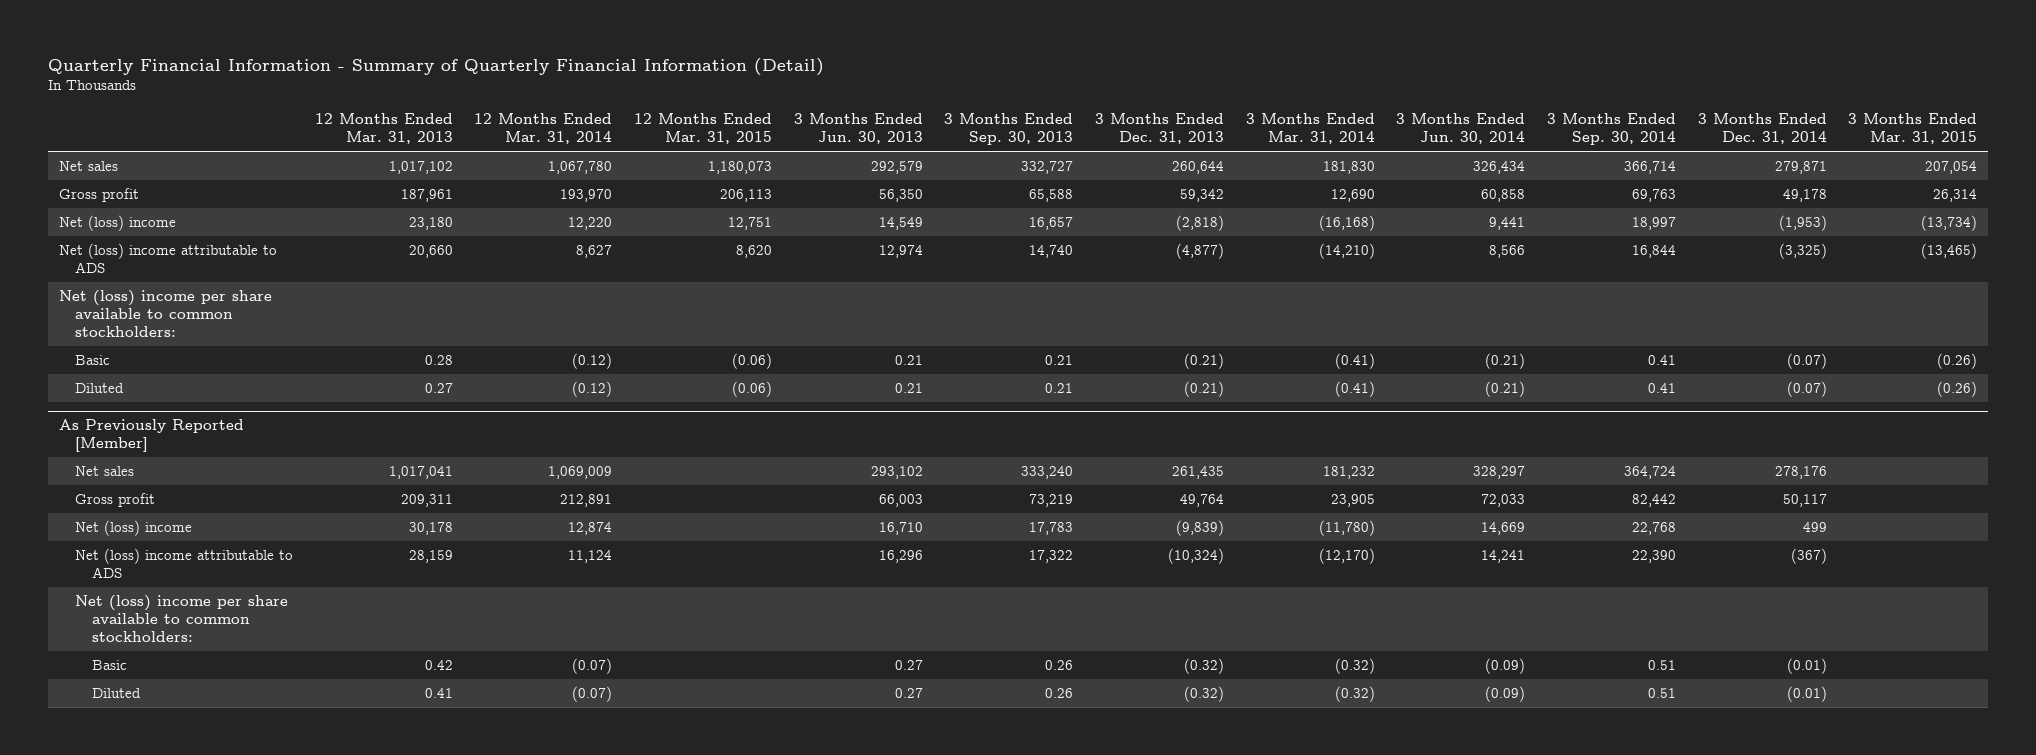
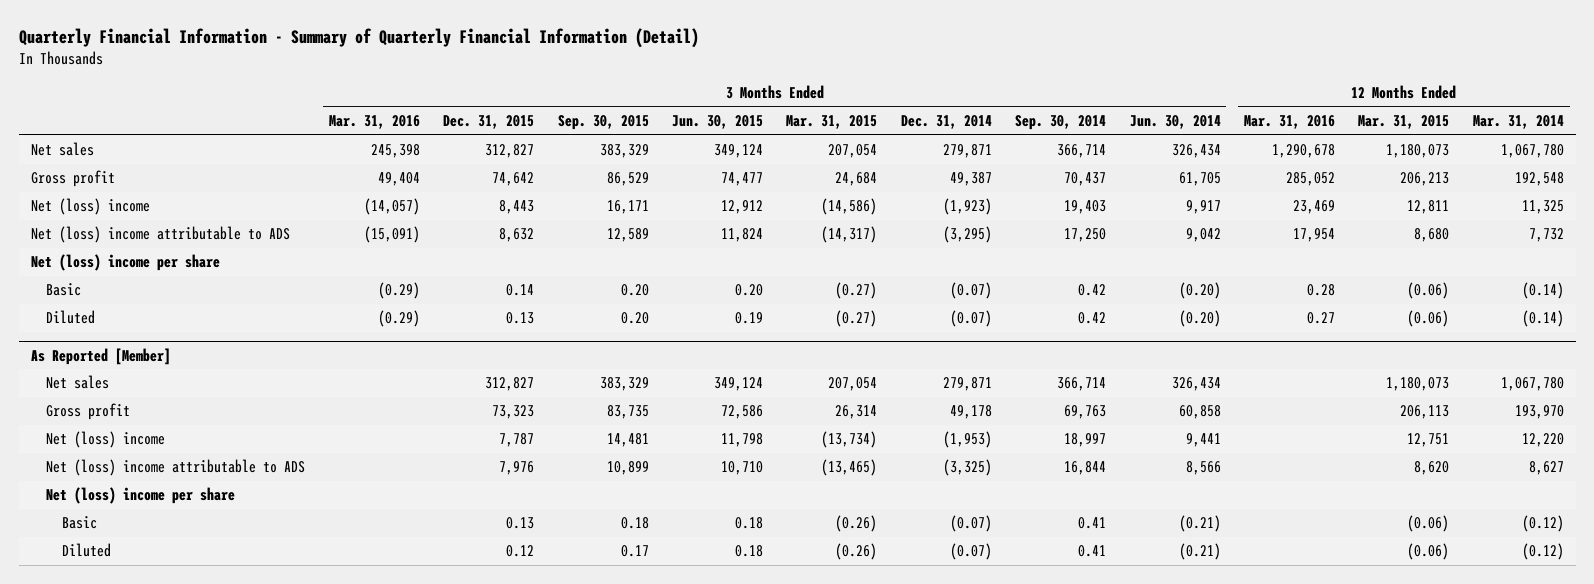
- | 12 Months Ended Mar. 31, 2013 | 12 Months Ended Mar. 31, 2014 | 12 Months Ended Mar. 31, 2015 | 3 Months Ended Jun. 30, 2013 | 3 Months Ended Sep. 30, 2013 | 3 Months Ended Dec. 31, 2013 | 3 Months Ended Mar. 31, 2014 | 3 Months Ended Jun. 30, 2014 | 3 Months Ended Sep. 30, 2014 | 3 Months Ended Dec. 31, 2014 | 3 Months Ended Mar. 31, 2015
+ | 3 Months Ended Mar. 31, 2016 | 3 Months Ended Dec. 31, 2015 | 3 Months Ended Sep. 30, 2015 | 3 Months Ended Jun. 30, 2015 | 3 Months Ended Mar. 31, 2015 | 3 Months Ended Dec. 31, 2014 | 3 Months Ended Sep. 30, 2014 | 3 Months Ended Jun. 30, 2014 | 12 Months Ended Mar. 31, 2016 | 12 Months Ended Mar. 31, 2015 | 12 Months Ended Mar. 31, 2014
+ Gross profit | 49,404 | 74,642 | 86,529 | 74,477 | 24,684 | 49,387 | 70,437 | 61,705 | 285,052 | 206,213 | 192,548
+ Net (loss) income | (14,057) | 8,443 | 16,171 | 12,912 | (14,586) | (1,923) | 19,403 | 9,917 | 23,469 | 12,811 | 11,325
+ Net (loss) income attributable to ADS | (15,091) | 8,632 | 12,589 | 11,824 | (14,317) | (3,295) | 17,250 | 9,042 | 17,954 | 8,680 | 7,732
+ Net (loss) income per share
+ Basic | (0.29) | 0.14 | 0.20 | 0.20 | (0.27) | (0.07) | 0.42 | (0.20) | 0.28 | (0.06) | (0.14)
+ Diluted | (0.29) | 0.13 | 0.20 | 0.19 | (0.27) | (0.07) | 0.42 | (0.20) | 0.27 | (0.06) | (0.14)
+ As Reported [Member]
+ Net sales | | 312,827 | 383,329 | 349,124 | 207,054 | 279,871 | 366,714 | 326,434 | | 1,180,073 | 1,067,780
- Net (loss) income per share available to common stockholders:
+ Net (loss) income per share
- As Previously Reported [Member]
- Net sales | 1,017,041 | 1,069,009 | | 293,102 | 333,240 | 261,435 | 181,232 | 328,297 | 364,724 | 278,176 |
- Gross profit | 209,311 | 212,891 | | 66,003 | 73,219 | 49,764 | 23,905 | 72,033 | 82,442 | 50,117 |
- Net (loss) income | 30,178 | 12,874 | | 16,710 | 17,783 | (9,839) | (11,780) | 14,669 | 22,768 | 499 |
- Net (loss) income attributable to ADS | 28,159 | 11,124 | | 16,296 | 17,322 | (10,324) | (12,170) | 14,241 | 22,390 | (367) |
- Net (loss) income per share available to common stockholders:
- Basic | 0.42 | (0.07) | | 0.27 | 0.26 | (0.32) | (0.32) | (0.09) | 0.51 | (0.01) |
- Diluted | 0.41 | (0.07) | | 0.27 | 0.26 | (0.32) | (0.32) | (0.09) | 0.51 | (0.01) |

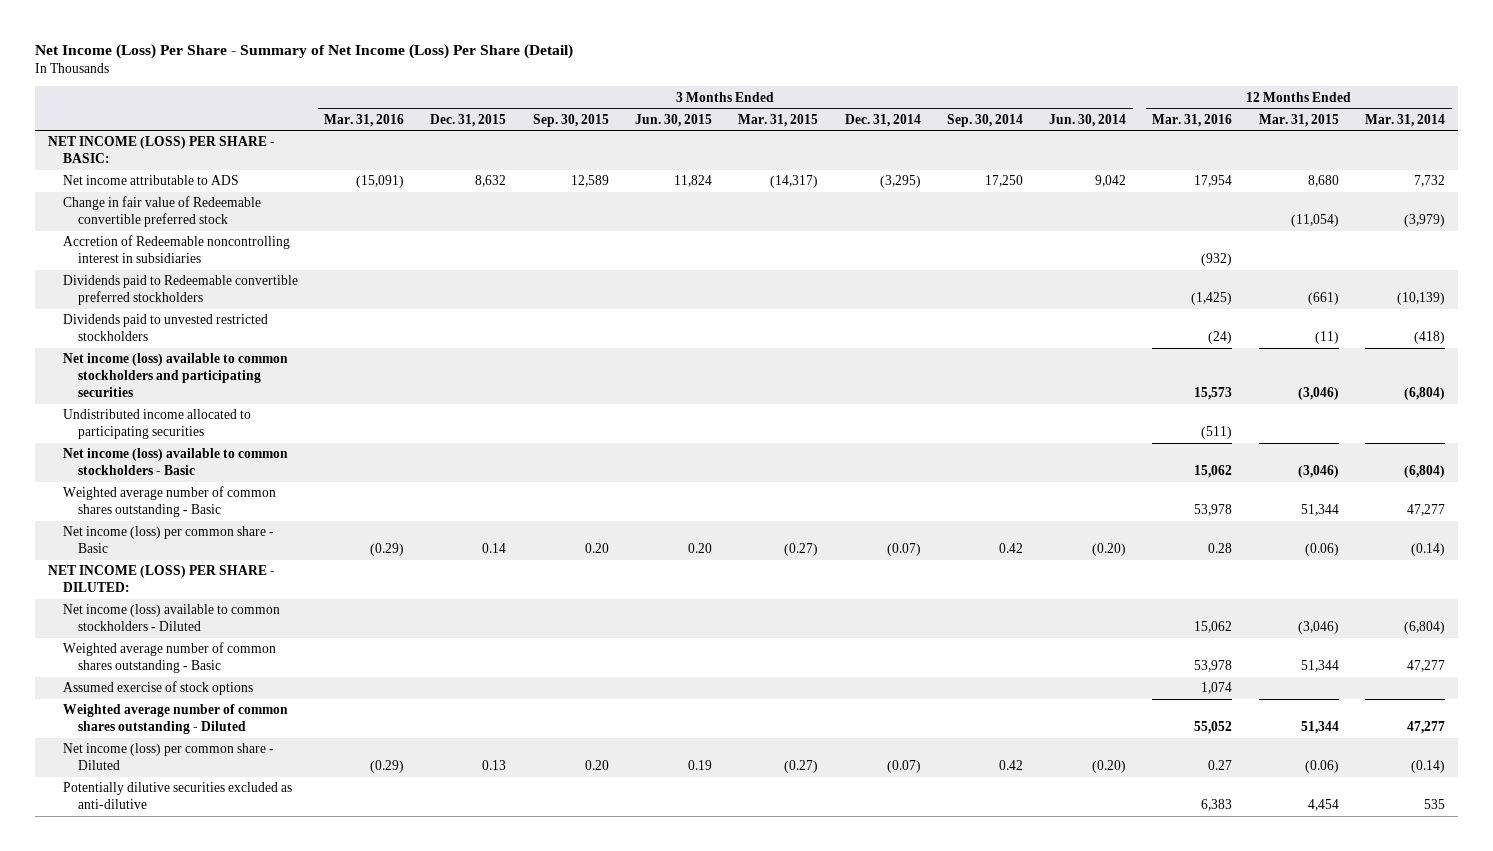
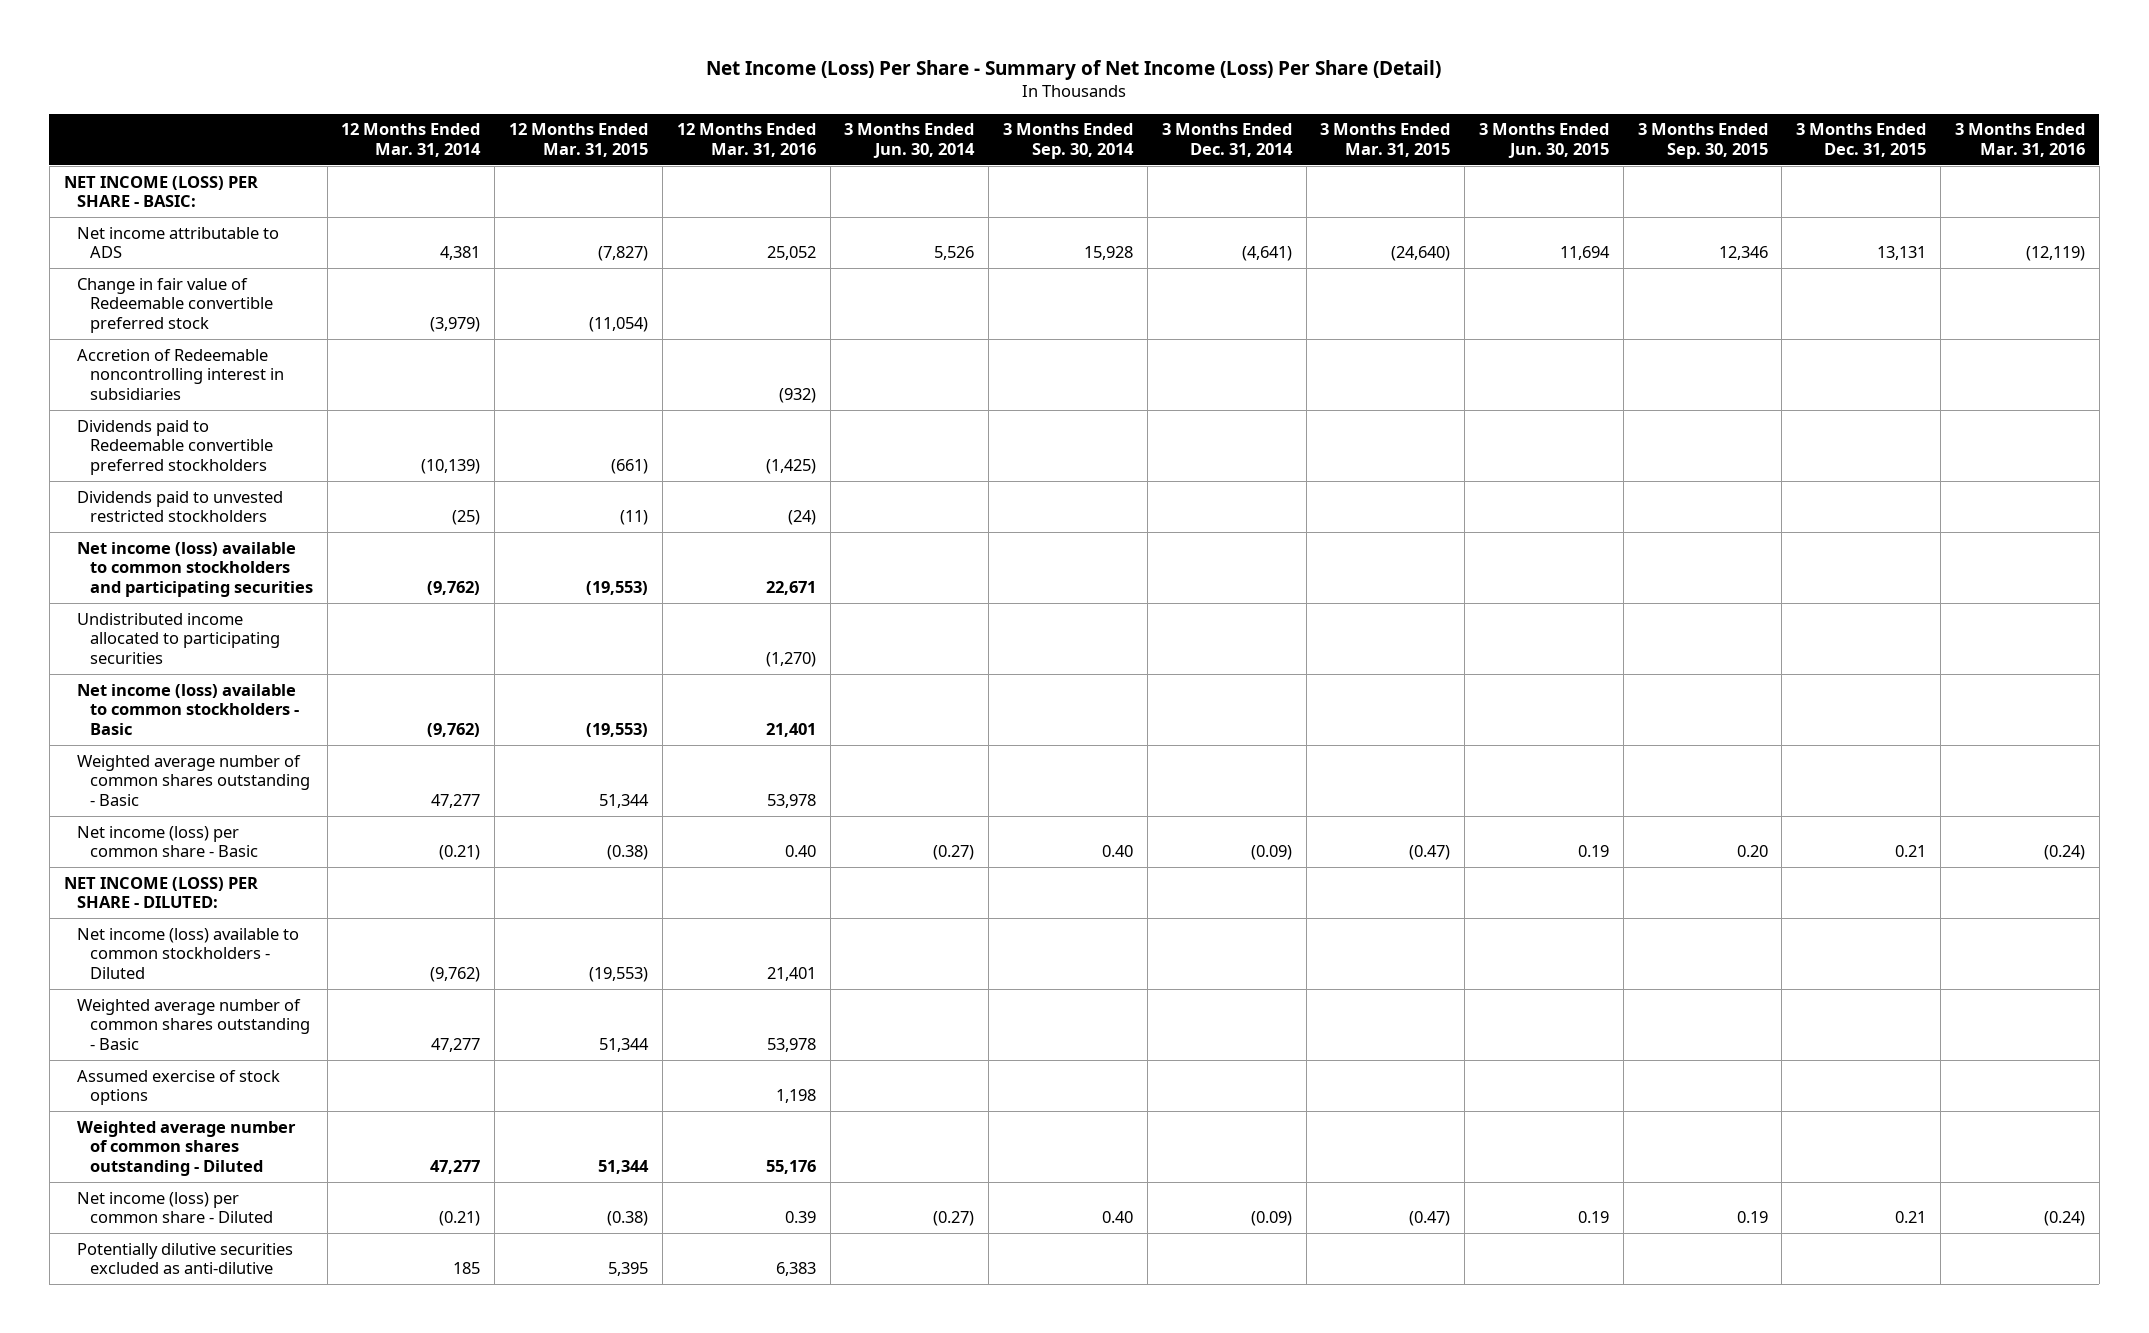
- | 3 Months Ended Mar. 31, 2016 | 3 Months Ended Dec. 31, 2015 | 3 Months Ended Sep. 30, 2015 | 3 Months Ended Jun. 30, 2015 | 3 Months Ended Mar. 31, 2015 | 3 Months Ended Dec. 31, 2014 | 3 Months Ended Sep. 30, 2014 | 3 Months Ended Jun. 30, 2014 | 12 Months Ended Mar. 31, 2016 | 12 Months Ended Mar. 31, 2015 | 12 Months Ended Mar. 31, 2014
+ | 12 Months Ended Mar. 31, 2014 | 12 Months Ended Mar. 31, 2015 | 12 Months Ended Mar. 31, 2016 | 3 Months Ended Jun. 30, 2014 | 3 Months Ended Sep. 30, 2014 | 3 Months Ended Dec. 31, 2014 | 3 Months Ended Mar. 31, 2015 | 3 Months Ended Jun. 30, 2015 | 3 Months Ended Sep. 30, 2015 | 3 Months Ended Dec. 31, 2015 | 3 Months Ended Mar. 31, 2016
- Net income attributable to ADS | (15,091) | 8,632 | 12,589 | 11,824 | (14,317) | (3,295) | 17,250 | 9,042 | 17,954 | 8,680 | 7,732
+ Net income attributable to ADS | 4,381 | (7,827) | 25,052 | 5,526 | 15,928 | (4,641) | (24,640) | 11,694 | 12,346 | 13,131 | (12,119)
- Dividends paid to unvested restricted stockholders | | | | | | | | | (24) | (11) | (418)
- Net income (loss) available to common stockholders and participating securities | | | | | | | | | 15,573 | (3,046) | (6,804)
- Undistributed income allocated to participating securities | | | | | | | | | (511) | |
- Net income (loss) available to common stockholders - Basic | | | | | | | | | 15,062 | (3,046) | (6,804)
+ Dividends paid to unvested restricted stockholders | (25) | (11) | (24) | | | | | | | |
+ Net income (loss) available to common stockholders and participating securities | (9,762) | (19,553) | 22,671 | | | | | | | |
+ Undistributed income allocated to participating securities | | | (1,270) | | | | | | | |
+ Net income (loss) available to common stockholders - Basic | (9,762) | (19,553) | 21,401 | | | | | | | |
- Net income (loss) per common share - Basic | (0.29) | 0.14 | 0.20 | 0.20 | (0.27) | (0.07) | 0.42 | (0.20) | 0.28 | (0.06) | (0.14)
+ Net income (loss) per common share - Basic | (0.21) | (0.38) | 0.40 | (0.27) | 0.40 | (0.09) | (0.47) | 0.19 | 0.20 | 0.21 | (0.24)
- Net income (loss) available to common stockholders - Diluted | | | | | | | | | 15,062 | (3,046) | (6,804)
+ Net income (loss) available to common stockholders - Diluted | (9,762) | (19,553) | 21,401 | | | | | | | |
- Assumed exercise of stock options | | | | | | | | | 1,074 | |
- Weighted average number of common shares outstanding - Diluted | | | | | | | | | 55,052 | 51,344 | 47,277
- Net income (loss) per common share - Diluted | (0.29) | 0.13 | 0.20 | 0.19 | (0.27) | (0.07) | 0.42 | (0.20) | 0.27 | (0.06) | (0.14)
- Potentially dilutive securities excluded as anti-dilutive | | | | | | | | | 6,383 | 4,454 | 535
+ Assumed exercise of stock options | | | 1,198 | | | | | | | |
+ Weighted average number of common shares outstanding - Diluted | 47,277 | 51,344 | 55,176 | | | | | | | |
+ Net income (loss) per common share - Diluted | (0.21) | (0.38) | 0.39 | (0.27) | 0.40 | (0.09) | (0.47) | 0.19 | 0.19 | 0.21 | (0.24)
+ Potentially dilutive securities excluded as anti-dilutive | 185 | 5,395 | 6,383 | | | | | | | |

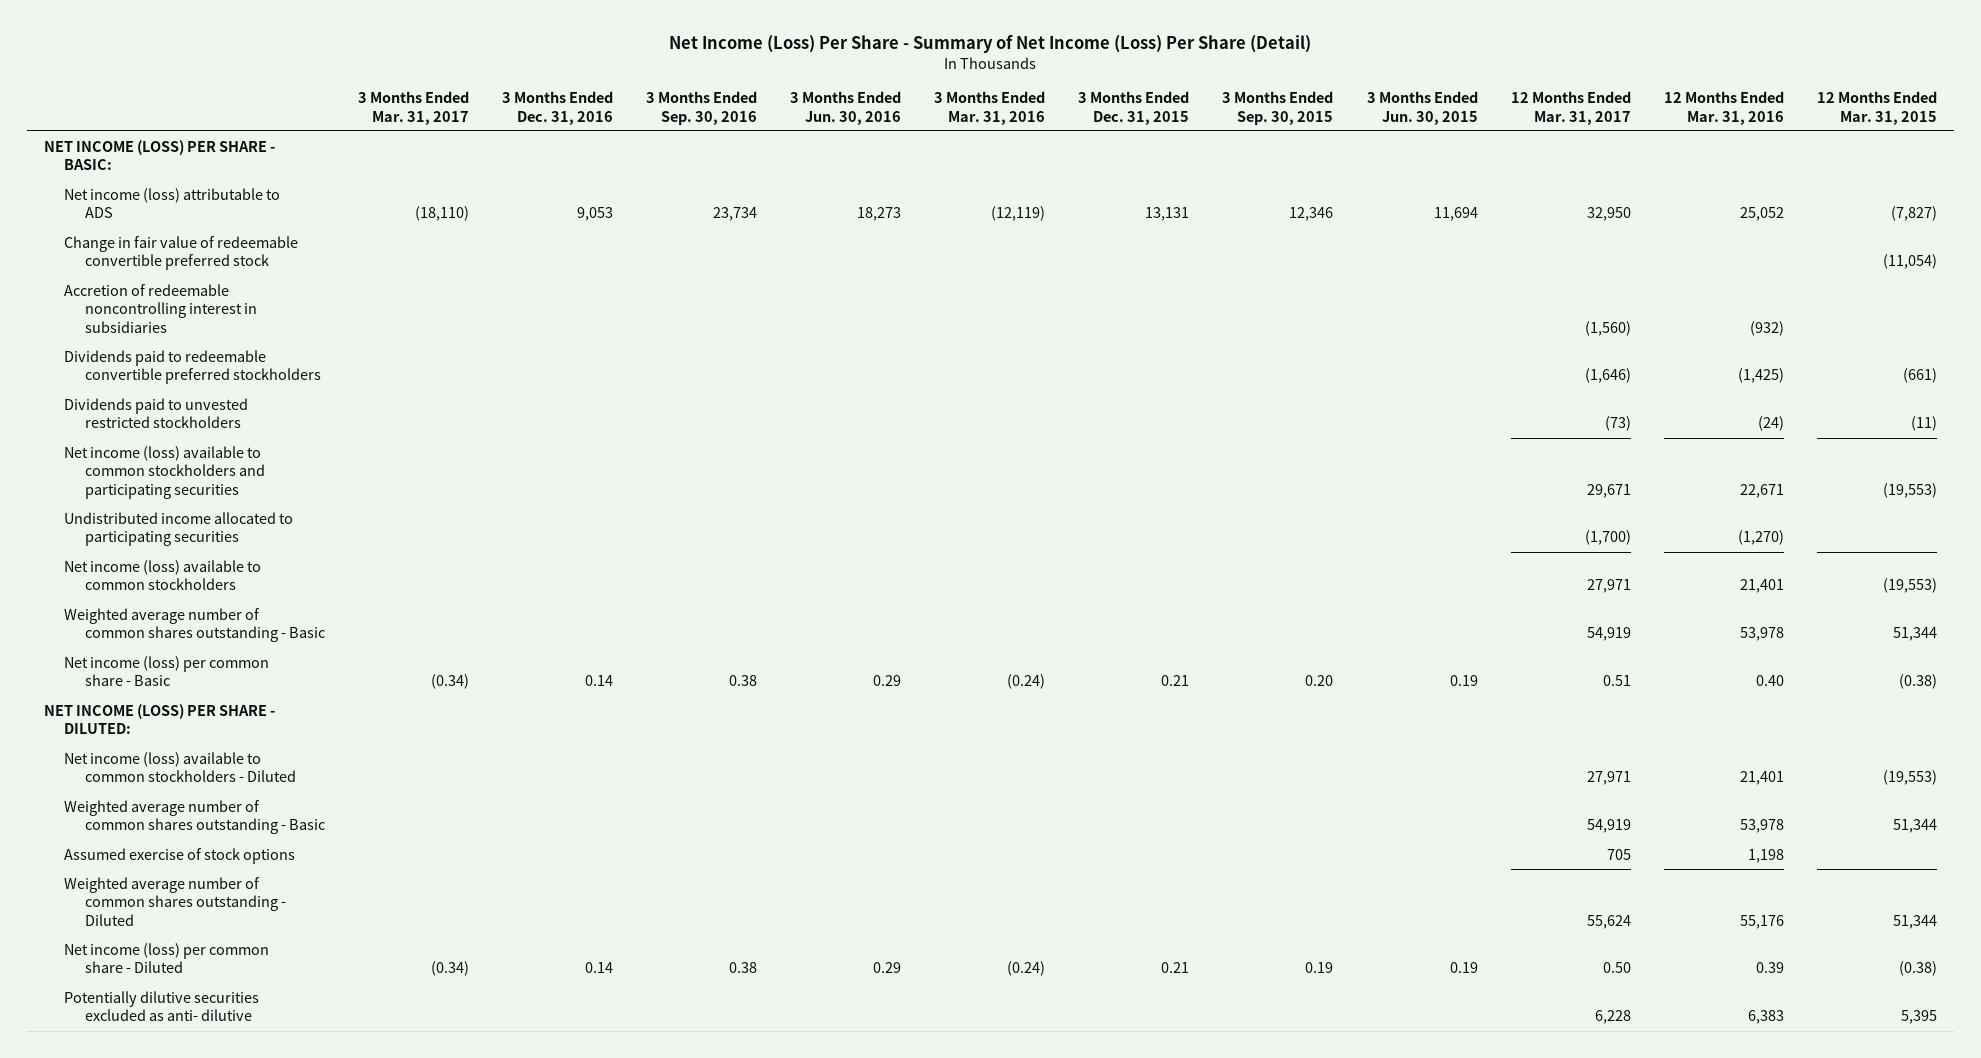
- | 12 Months Ended Mar. 31, 2014 | 12 Months Ended Mar. 31, 2015 | 12 Months Ended Mar. 31, 2016 | 3 Months Ended Jun. 30, 2014 | 3 Months Ended Sep. 30, 2014 | 3 Months Ended Dec. 31, 2014 | 3 Months Ended Mar. 31, 2015 | 3 Months Ended Jun. 30, 2015 | 3 Months Ended Sep. 30, 2015 | 3 Months Ended Dec. 31, 2015 | 3 Months Ended Mar. 31, 2016
+ | 3 Months Ended Mar. 31, 2017 | 3 Months Ended Dec. 31, 2016 | 3 Months Ended Sep. 30, 2016 | 3 Months Ended Jun. 30, 2016 | 3 Months Ended Mar. 31, 2016 | 3 Months Ended Dec. 31, 2015 | 3 Months Ended Sep. 30, 2015 | 3 Months Ended Jun. 30, 2015 | 12 Months Ended Mar. 31, 2017 | 12 Months Ended Mar. 31, 2016 | 12 Months Ended Mar. 31, 2015
- Net income attributable to ADS | 4,381 | (7,827) | 25,052 | 5,526 | 15,928 | (4,641) | (24,640) | 11,694 | 12,346 | 13,131 | (12,119)
- Change in fair value of Redeemable convertible preferred stock | (3,979) | (11,054) | | | | | | | | |
- Accretion of Redeemable noncontrolling interest in subsidiaries | | | (932) | | | | | | | |
- Dividends paid to Redeemable convertible preferred stockholders | (10,139) | (661) | (1,425) | | | | | | | |
+ Net income (loss) attributable to ADS | (18,110) | 9,053 | 23,734 | 18,273 | (12,119) | 13,131 | 12,346 | 11,694 | 32,950 | 25,052 | (7,827)
+ Change in fair value of redeemable convertible preferred stock | | | | | | | | | | | (11,054)
+ Accretion of redeemable noncontrolling interest in subsidiaries | | | | | | | | | (1,560) | (932) |
+ Dividends paid to redeemable convertible preferred stockholders | | | | | | | | | (1,646) | (1,425) | (661)
- Net income (loss) available to common stockholders - Basic | (9,762) | (19,553) | 21,401 | | | | | | | |
+ Net income (loss) available to common stockholders | | | | | | | | | 27,971 | 21,401 | (19,553)
- Potentially dilutive securities excluded as anti-dilutive | 185 | 5,395 | 6,383 | | | | | | | |
+ Potentially dilutive securities excluded as anti- dilutive | | | | | | | | | 6,228 | 6,383 | 5,395

